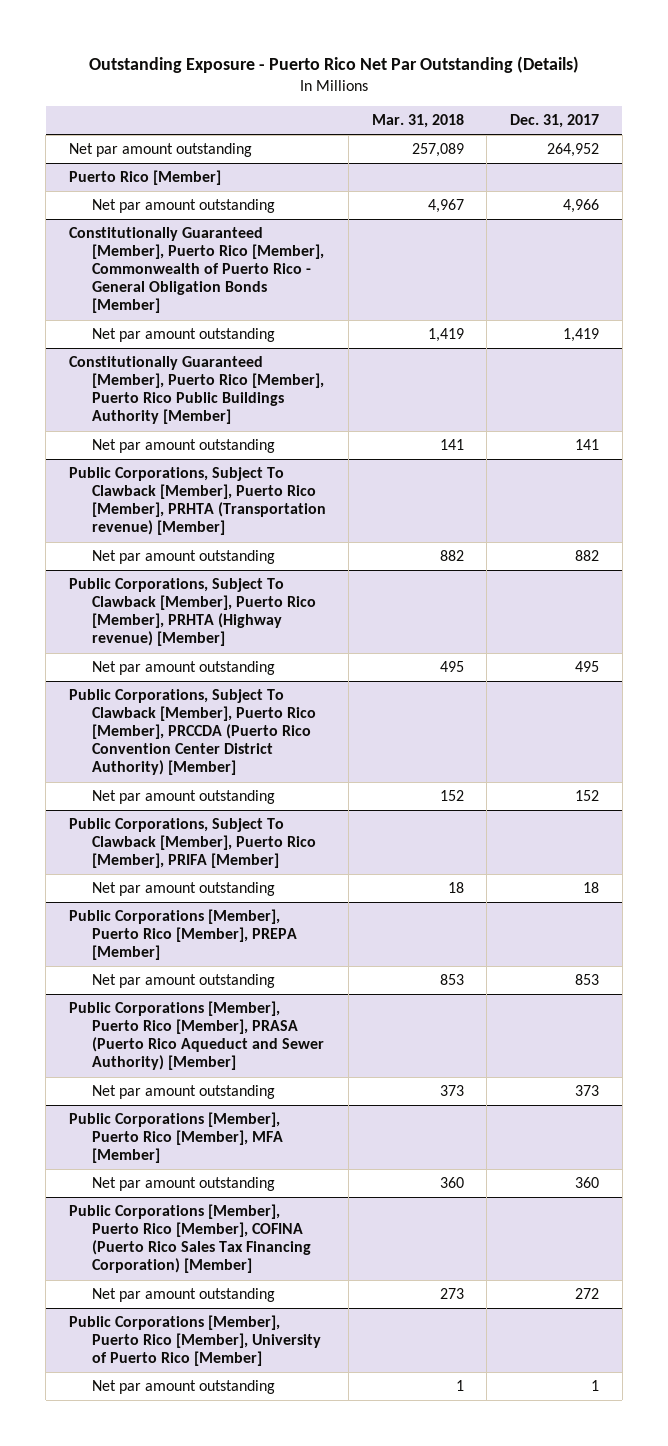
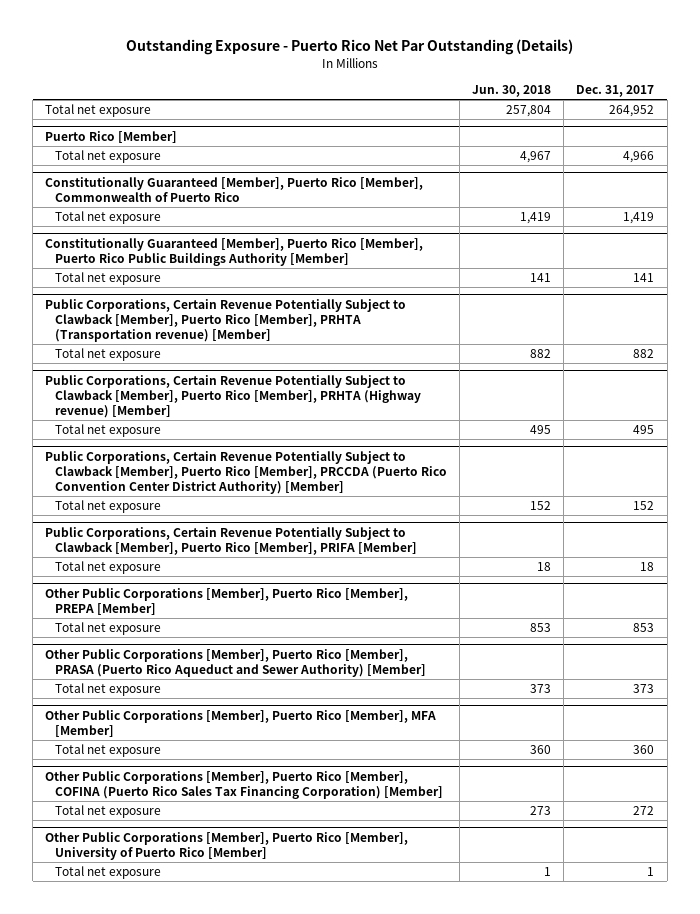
- | Mar. 31, 2018 | Dec. 31, 2017
+ | Jun. 30, 2018 | Dec. 31, 2017
- Net par amount outstanding | 257,089 | 264,952
+ Total net exposure | 257,804 | 264,952
@ Puerto Rico [Member]
- Net par amount outstanding | 4,967 | 4,966
- Constitutionally Guaranteed [Member], Puerto Rico [Member], Commonwealth of Puerto Rico - General Obligation Bonds [Member]
- Net par amount outstanding | 1,419 | 1,419
@ Puerto Rico [Member]
+ Total net exposure | 4,967 | 4,966
+ Constitutionally Guaranteed [Member], Puerto Rico [Member], Commonwealth of Puerto Rico
+ Total net exposure | 1,419 | 1,419
@ Constitutionally Guaranteed [Member], Puerto Rico [Member], Puerto Rico Public Buildings Authority [Member]
- Net par amount outstanding | 141 | 141
- Public Corporations, Subject To Clawback [Member], Puerto Rico [Member], PRHTA (Transportation revenue) [Member]
- Net par amount outstanding | 882 | 882
- Public Corporations, Subject To Clawback [Member], Puerto Rico [Member], PRHTA (Highway revenue) [Member]
- Net par amount outstanding | 495 | 495
- Public Corporations, Subject To Clawback [Member], Puerto Rico [Member], PRCCDA (Puerto Rico Convention Center District Authority) [Member]
- Net par amount outstanding | 152 | 152
- Public Corporations, Subject To Clawback [Member], Puerto Rico [Member], PRIFA [Member]
- Net par amount outstanding | 18 | 18
- Public Corporations [Member], Puerto Rico [Member], PREPA [Member]
- Net par amount outstanding | 853 | 853
- Public Corporations [Member], Puerto Rico [Member], PRASA (Puerto Rico Aqueduct and Sewer Authority) [Member]
- Net par amount outstanding | 373 | 373
- Public Corporations [Member], Puerto Rico [Member], MFA [Member]
- Net par amount outstanding | 360 | 360
- Public Corporations [Member], Puerto Rico [Member], COFINA (Puerto Rico Sales Tax Financing Corporation) [Member]
- Net par amount outstanding | 273 | 272
- Public Corporations [Member], Puerto Rico [Member], University of Puerto Rico [Member]
- Net par amount outstanding | 1 | 1
@ Constitutionally Guaranteed [Member], Puerto Rico [Member], Puerto Rico Public Buildings Authority [Member]
+ Total net exposure | 141 | 141
+ Public Corporations, Certain Revenue Potentially Subject to Clawback [Member], Puerto Rico [Member], PRHTA (Transportation revenue) [Member]
+ Total net exposure | 882 | 882
+ Public Corporations, Certain Revenue Potentially Subject to Clawback [Member], Puerto Rico [Member], PRHTA (Highway revenue) [Member]
+ Total net exposure | 495 | 495
+ Public Corporations, Certain Revenue Potentially Subject to Clawback [Member], Puerto Rico [Member], PRCCDA (Puerto Rico Convention Center District Authority) [Member]
+ Total net exposure | 152 | 152
+ Public Corporations, Certain Revenue Potentially Subject to Clawback [Member], Puerto Rico [Member], PRIFA [Member]
+ Total net exposure | 18 | 18
+ Other Public Corporations [Member], Puerto Rico [Member], PREPA [Member]
+ Total net exposure | 853 | 853
+ Other Public Corporations [Member], Puerto Rico [Member], PRASA (Puerto Rico Aqueduct and Sewer Authority) [Member]
+ Total net exposure | 373 | 373
+ Other Public Corporations [Member], Puerto Rico [Member], MFA [Member]
+ Total net exposure | 360 | 360
+ Other Public Corporations [Member], Puerto Rico [Member], COFINA (Puerto Rico Sales Tax Financing Corporation) [Member]
+ Total net exposure | 273 | 272
+ Other Public Corporations [Member], Puerto Rico [Member], University of Puerto Rico [Member]
+ Total net exposure | 1 | 1

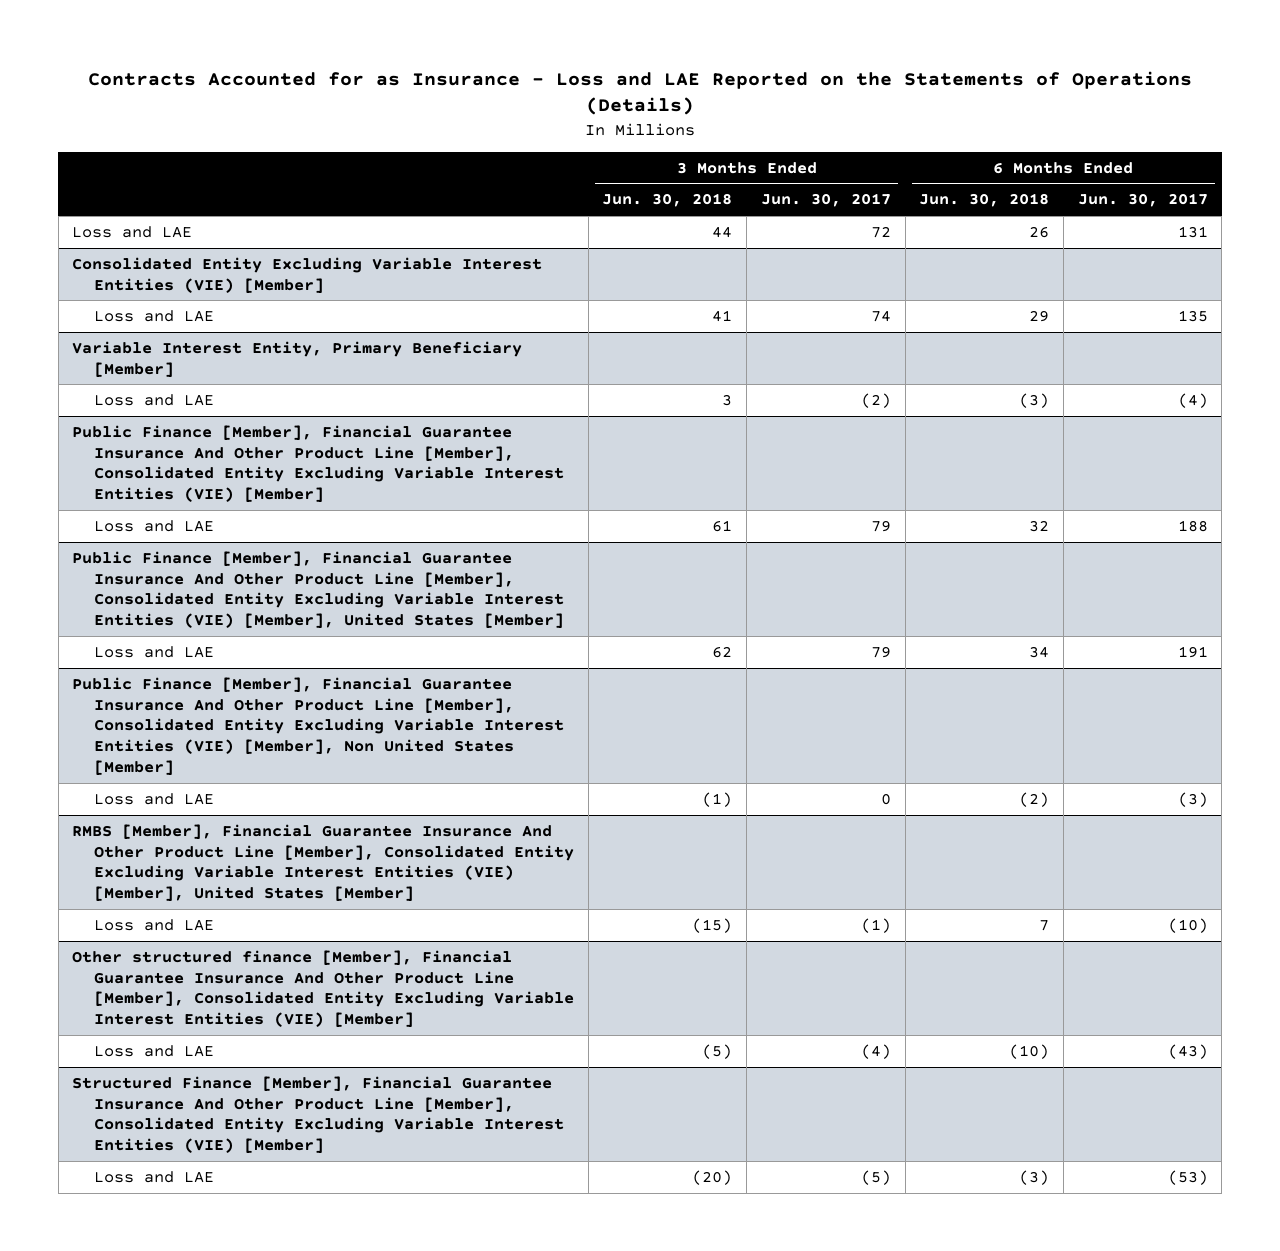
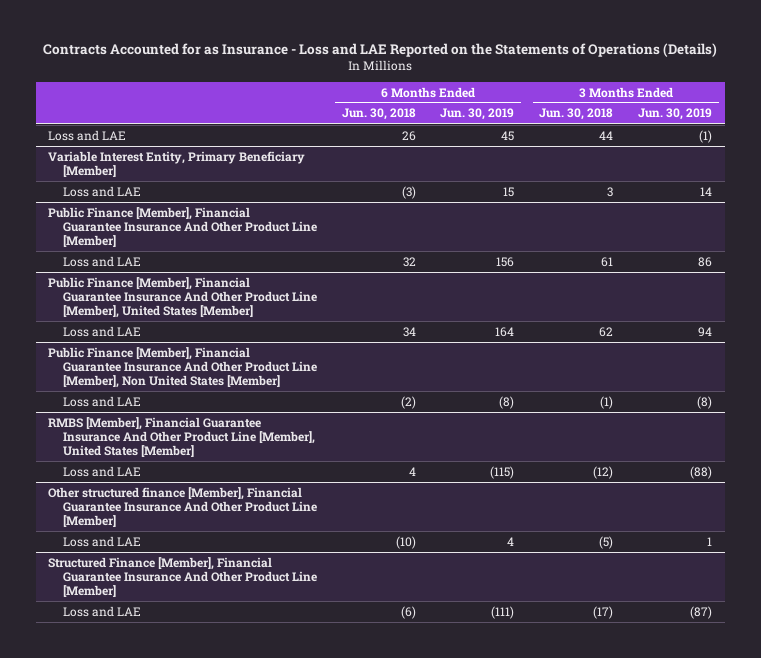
- | 3 Months Ended Jun. 30, 2018 | 3 Months Ended Jun. 30, 2017 | 6 Months Ended Jun. 30, 2018 | 6 Months Ended Jun. 30, 2017
+ | 6 Months Ended Jun. 30, 2018 | 6 Months Ended Jun. 30, 2019 | 3 Months Ended Jun. 30, 2018 | 3 Months Ended Jun. 30, 2019
- Consolidated Entity Excluding Variable Interest Entities (VIE) [Member]
- Loss and LAE | 41 | 74 | 29 | 135
- Public Finance [Member], Financial Guarantee Insurance And Other Product Line [Member], Consolidated Entity Excluding Variable Interest Entities (VIE) [Member]
+ Public Finance [Member], Financial Guarantee Insurance And Other Product Line [Member]
- Public Finance [Member], Financial Guarantee Insurance And Other Product Line [Member], Consolidated Entity Excluding Variable Interest Entities (VIE) [Member], United States [Member]
+ Public Finance [Member], Financial Guarantee Insurance And Other Product Line [Member], United States [Member]
- Public Finance [Member], Financial Guarantee Insurance And Other Product Line [Member], Consolidated Entity Excluding Variable Interest Entities (VIE) [Member], Non United States [Member]
+ Public Finance [Member], Financial Guarantee Insurance And Other Product Line [Member], Non United States [Member]
- RMBS [Member], Financial Guarantee Insurance And Other Product Line [Member], Consolidated Entity Excluding Variable Interest Entities (VIE) [Member], United States [Member]
- Loss and LAE | (15) | (1) | 7 | (10)
- Other structured finance [Member], Financial Guarantee Insurance And Other Product Line [Member], Consolidated Entity Excluding Variable Interest Entities (VIE) [Member]
+ RMBS [Member], Financial Guarantee Insurance And Other Product Line [Member], United States [Member]
+ Loss and LAE | 4 | (115) | (12) | (88)
+ Other structured finance [Member], Financial Guarantee Insurance And Other Product Line [Member]
- Structured Finance [Member], Financial Guarantee Insurance And Other Product Line [Member], Consolidated Entity Excluding Variable Interest Entities (VIE) [Member]
- Loss and LAE | (20) | (5) | (3) | (53)
+ Structured Finance [Member], Financial Guarantee Insurance And Other Product Line [Member]
+ Loss and LAE | (6) | (111) | (17) | (87)

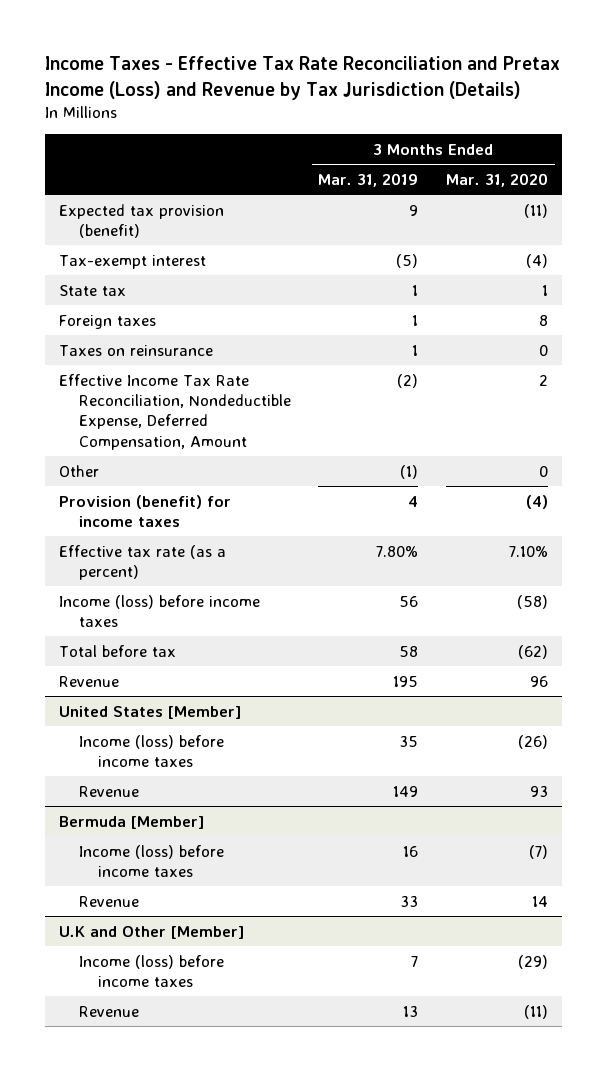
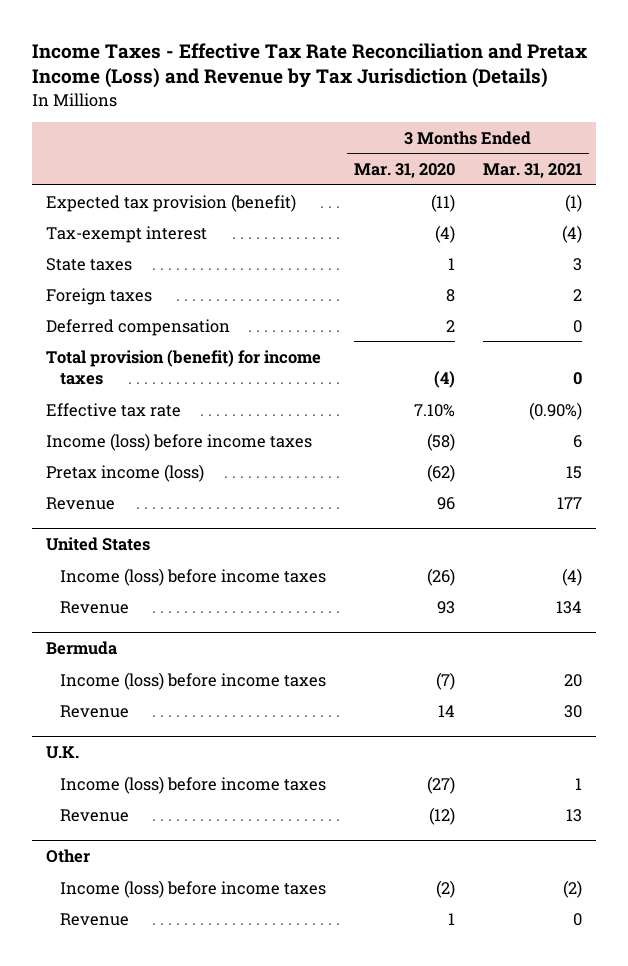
- | 3 Months Ended Mar. 31, 2019 | 3 Months Ended Mar. 31, 2020
+ | 3 Months Ended Mar. 31, 2020 | 3 Months Ended Mar. 31, 2021
- State tax | 1 | 1
+ State taxes | 1 | 3
- Taxes on reinsurance | 1 | 0
- Effective Income Tax Rate Reconciliation, Nondeductible Expense, Deferred Compensation, Amount | (2) | 2
- Other | (1) | 0
- Provision (benefit) for income taxes | 4 | (4)
- Effective tax rate (as a percent) | 7.80% | 7.10%
+ Deferred compensation | 2 | 0
+ Total provision (benefit) for income taxes | (4) | 0
+ Effective tax rate | 7.10% | (0.90%)
- Total before tax | 58 | (62)
+ Pretax income (loss) | (62) | 15
- United States [Member]
+ United States
- Bermuda [Member]
+ Bermuda
- U.K and Other [Member]
- Income (loss) before income taxes | 7 | (29)
- Revenue | 13 | (11)
+ U.K.
+ Income (loss) before income taxes | (27) | 1
+ Revenue | (12) | 13
+ Other
+ Income (loss) before income taxes | (2) | (2)
+ Revenue | 1 | 0

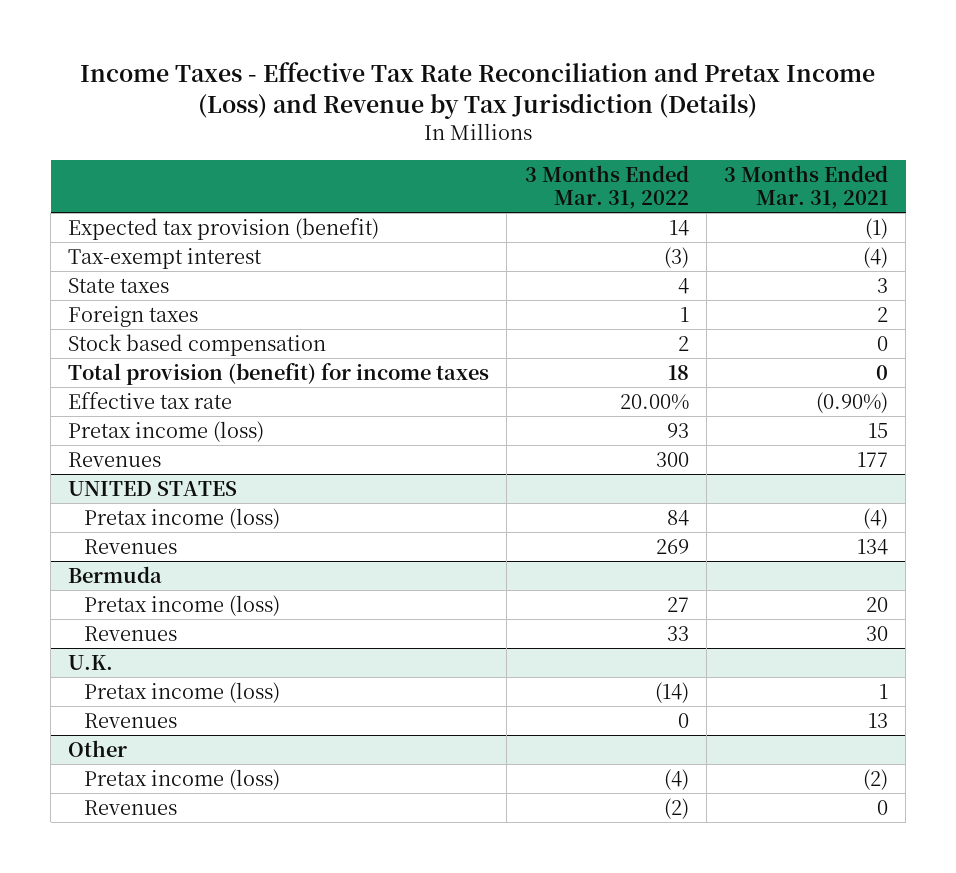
- | 3 Months Ended Mar. 31, 2020 | 3 Months Ended Mar. 31, 2021
+ | 3 Months Ended Mar. 31, 2022 | 3 Months Ended Mar. 31, 2021
- Deferred compensation | 2 | 0
+ Stock based compensation | 2 | 0
- Income (loss) before income taxes | (58) | 6
- Revenue | 96 | 177
- United States
- Income (loss) before income taxes | (26) | (4)
- Revenue | 93 | 134
+ Revenues | 300 | 177
+ UNITED STATES
+ Pretax income (loss) | 84 | (4)
+ Revenues | 269 | 134
@ Bermuda
- Income (loss) before income taxes | (7) | 20
- Revenue | 14 | 30
+ Pretax income (loss) | 27 | 20
+ Revenues | 33 | 30
@ U.K.
- Income (loss) before income taxes | (27) | 1
- Revenue | (12) | 13
+ Pretax income (loss) | (14) | 1
+ Revenues | 0 | 13
@ Other
- Income (loss) before income taxes | (2) | (2)
- Revenue | 1 | 0
+ Pretax income (loss) | (4) | (2)
+ Revenues | (2) | 0

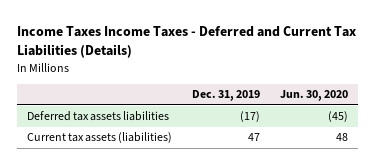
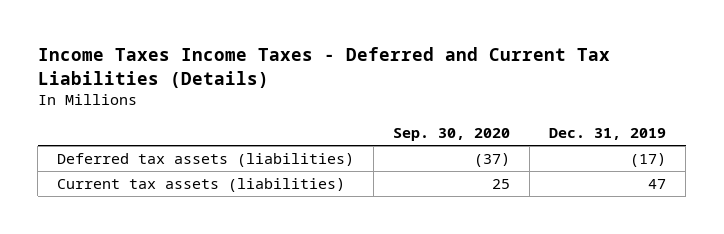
- | Dec. 31, 2019 | Jun. 30, 2020
+ | Sep. 30, 2020 | Dec. 31, 2019
- Deferred tax assets liabilities | (17) | (45)
+ Deferred tax assets (liabilities) | (37) | (17)

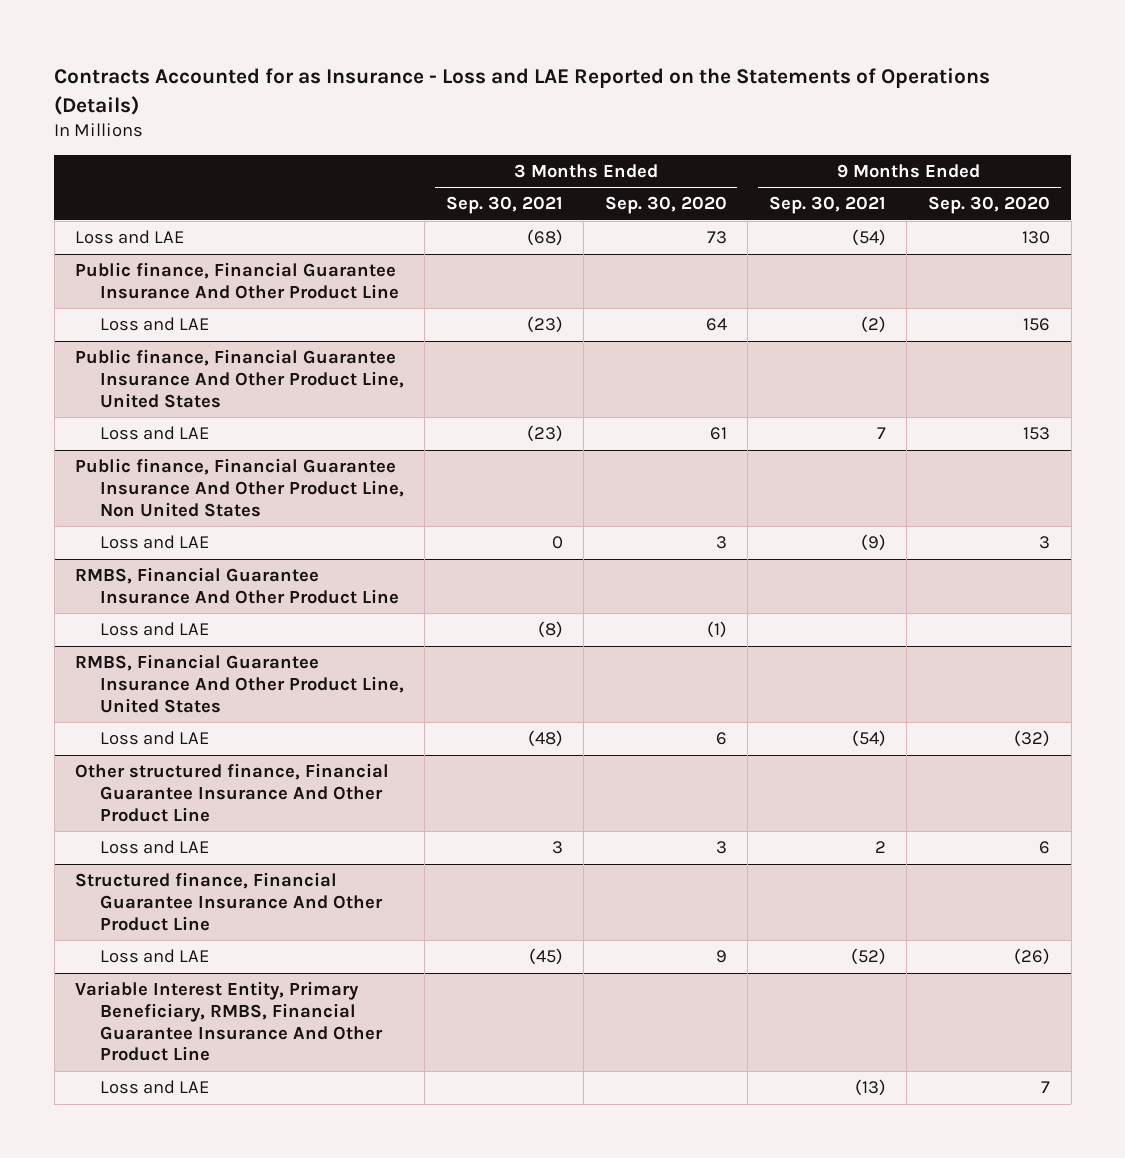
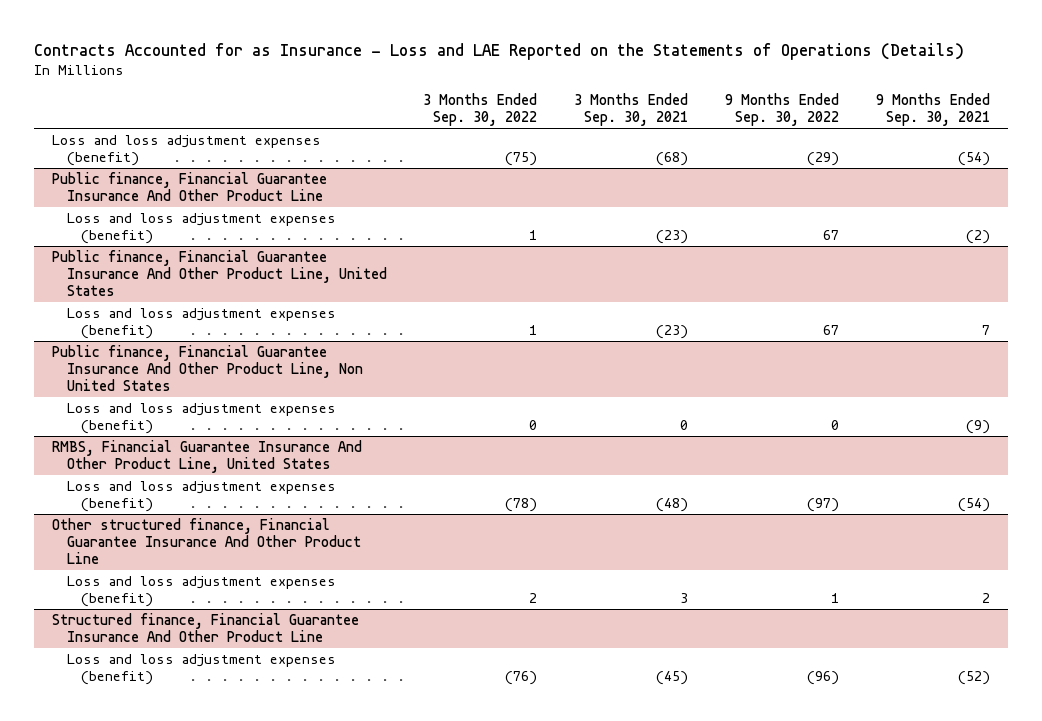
- | 3 Months Ended Sep. 30, 2021 | 3 Months Ended Sep. 30, 2020 | 9 Months Ended Sep. 30, 2021 | 9 Months Ended Sep. 30, 2020
+ | 3 Months Ended Sep. 30, 2022 | 3 Months Ended Sep. 30, 2021 | 9 Months Ended Sep. 30, 2022 | 9 Months Ended Sep. 30, 2021
- Loss and LAE | (68) | 73 | (54) | 130
+ Loss and loss adjustment expenses (benefit) | (75) | (68) | (29) | (54)
@ Public finance, Financial Guarantee Insurance And Other Product Line
- Loss and LAE | (23) | 64 | (2) | 156
+ Loss and loss adjustment expenses (benefit) | 1 | (23) | 67 | (2)
@ Public finance, Financial Guarantee Insurance And Other Product Line, United States
- Loss and LAE | (23) | 61 | 7 | 153
+ Loss and loss adjustment expenses (benefit) | 1 | (23) | 67 | 7
@ Public finance, Financial Guarantee Insurance And Other Product Line, Non United States
- Loss and LAE | 0 | 3 | (9) | 3
- RMBS, Financial Guarantee Insurance And Other Product Line
- Loss and LAE | (8) | (1) | |
@ Public finance, Financial Guarantee Insurance And Other Product Line, Non United States
+ Loss and loss adjustment expenses (benefit) | 0 | 0 | 0 | (9)
@ RMBS, Financial Guarantee Insurance And Other Product Line, United States
- Loss and LAE | (48) | 6 | (54) | (32)
+ Loss and loss adjustment expenses (benefit) | (78) | (48) | (97) | (54)
@ Other structured finance, Financial Guarantee Insurance And Other Product Line
- Loss and LAE | 3 | 3 | 2 | 6
+ Loss and loss adjustment expenses (benefit) | 2 | 3 | 1 | 2
@ Structured finance, Financial Guarantee Insurance And Other Product Line
- Loss and LAE | (45) | 9 | (52) | (26)
- Variable Interest Entity, Primary Beneficiary, RMBS, Financial Guarantee Insurance And Other Product Line
- Loss and LAE | | | (13) | 7
@ Structured finance, Financial Guarantee Insurance And Other Product Line
+ Loss and loss adjustment expenses (benefit) | (76) | (45) | (96) | (52)

